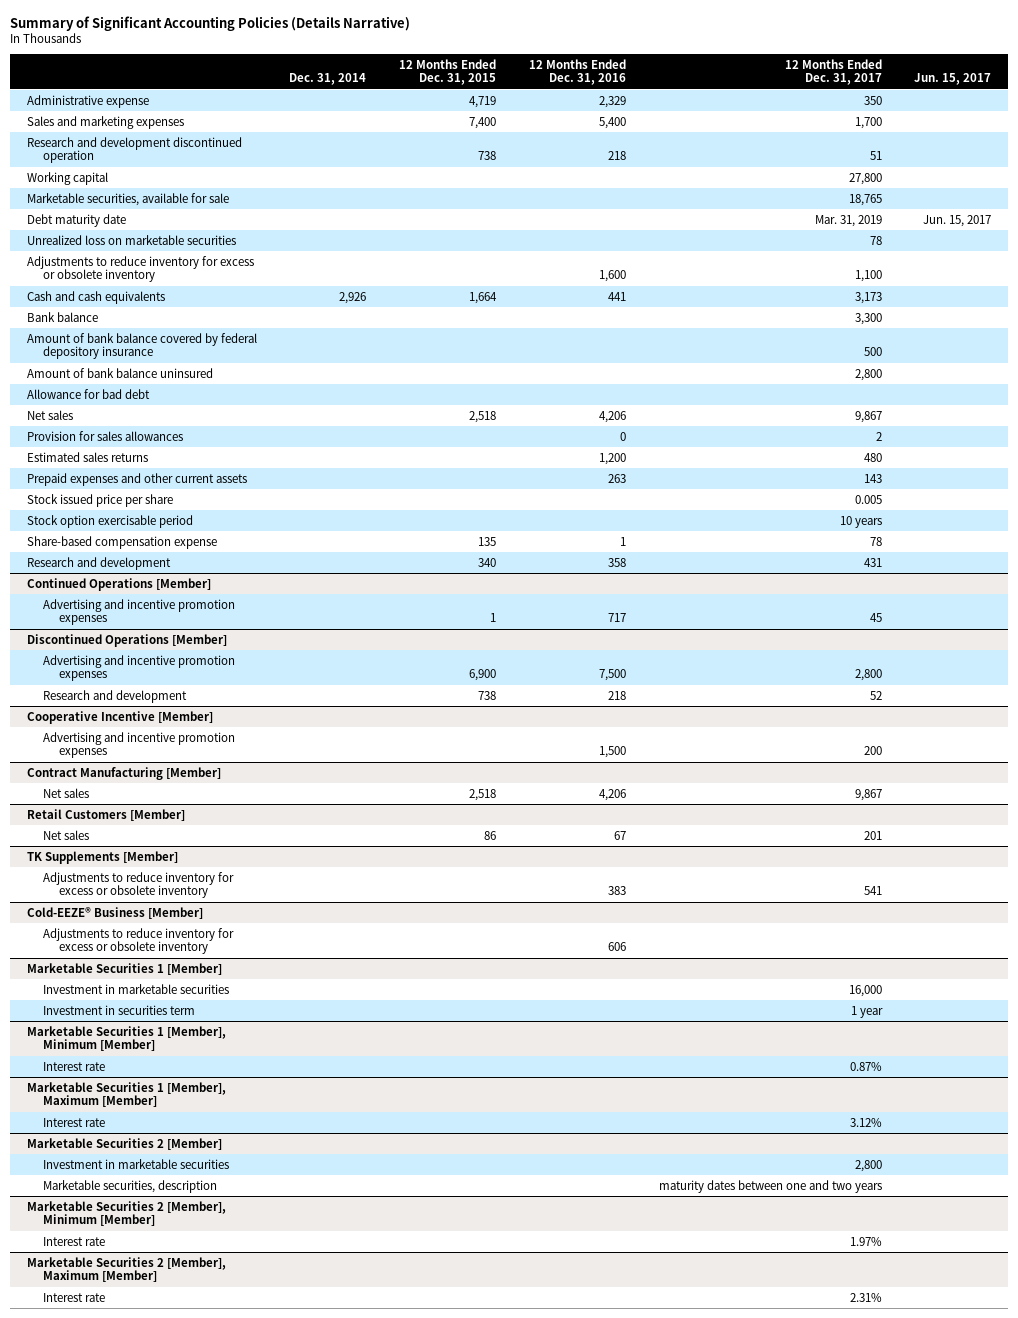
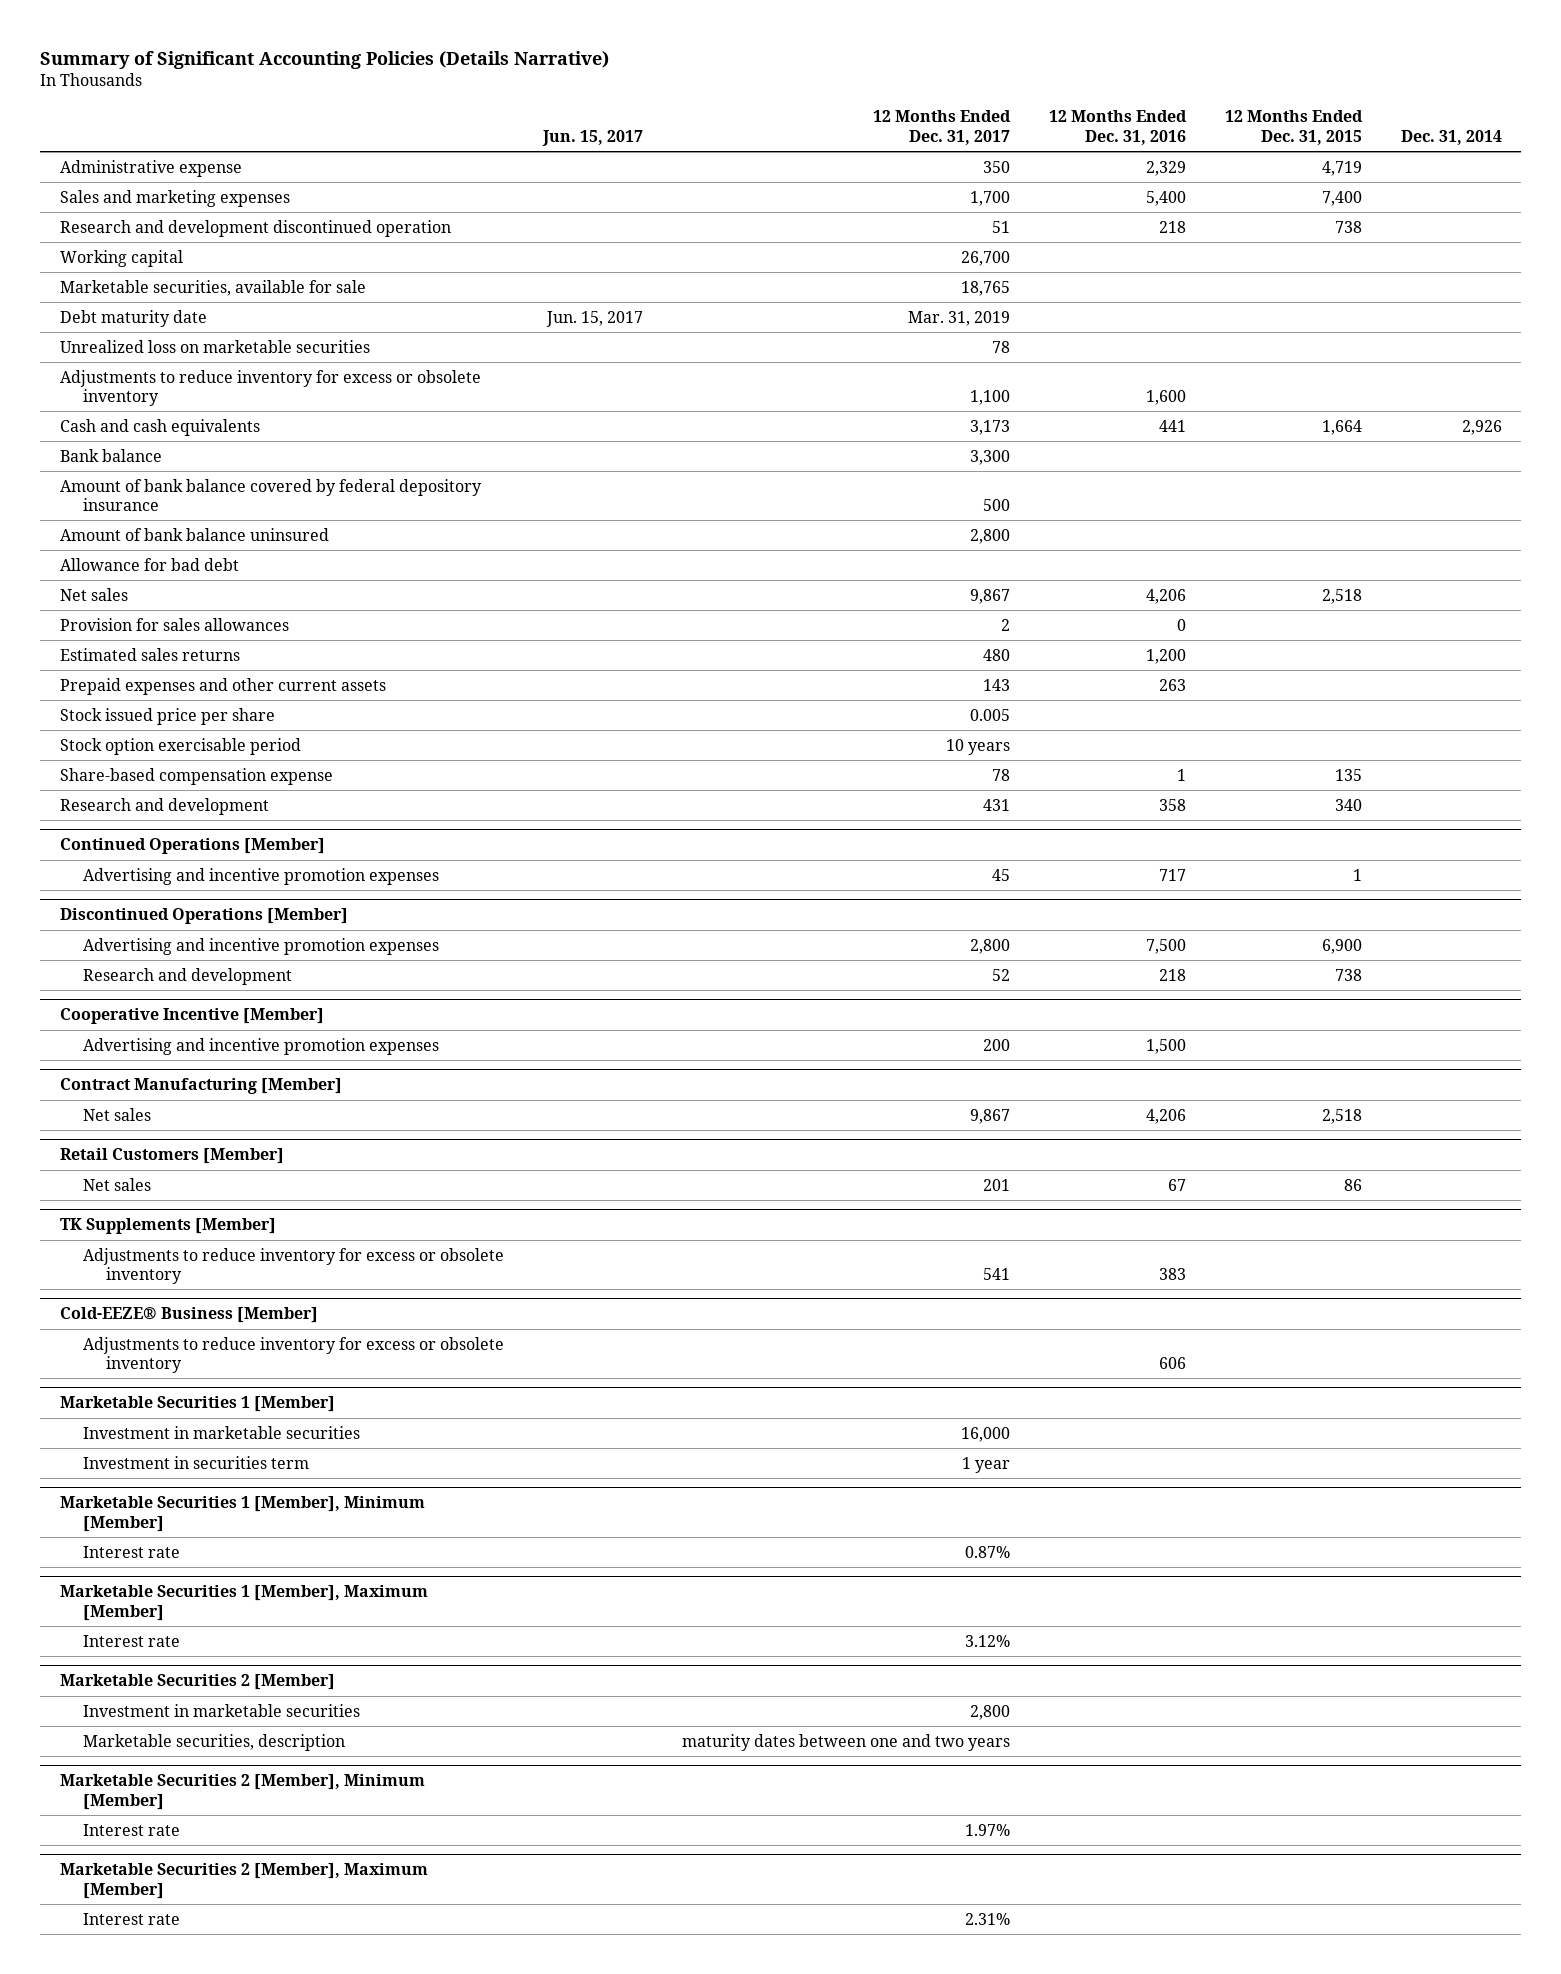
- | Dec. 31, 2014 | 12 Months Ended Dec. 31, 2015 | 12 Months Ended Dec. 31, 2016 | 12 Months Ended Dec. 31, 2017 | Jun. 15, 2017
+ | Jun. 15, 2017 | 12 Months Ended Dec. 31, 2017 | 12 Months Ended Dec. 31, 2016 | 12 Months Ended Dec. 31, 2015 | Dec. 31, 2014
- Working capital | | | | 27,800 |
+ Working capital | | 26,700 | | |

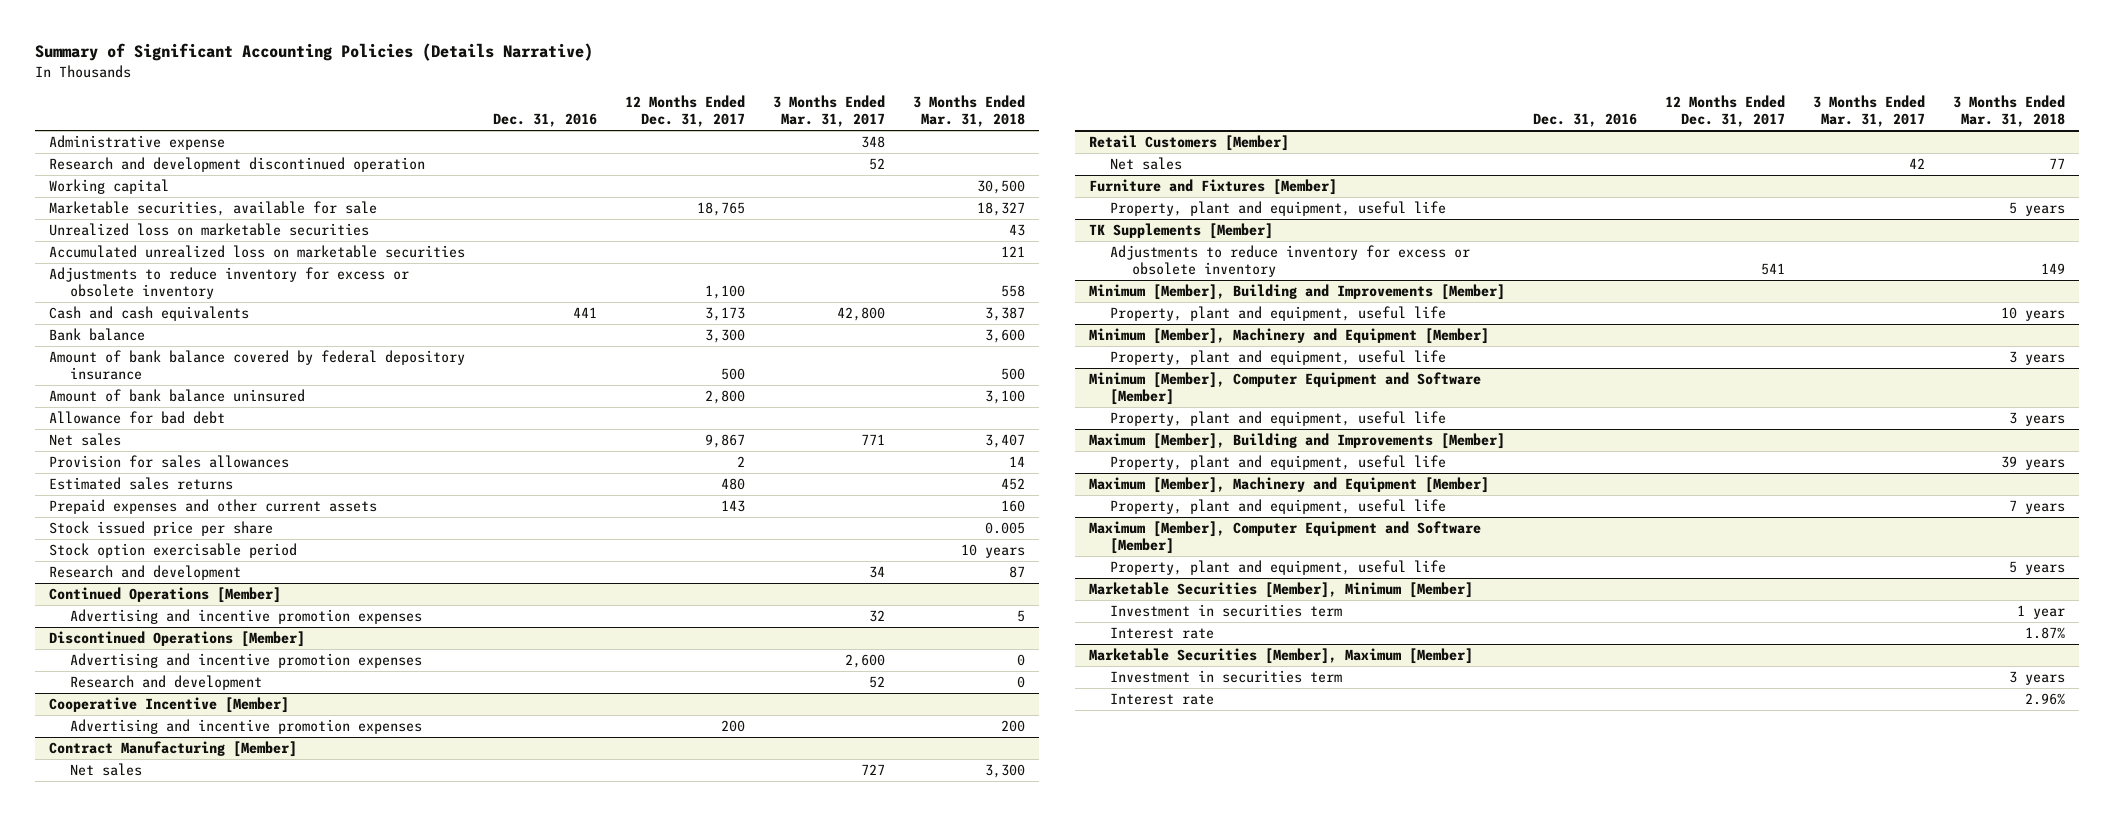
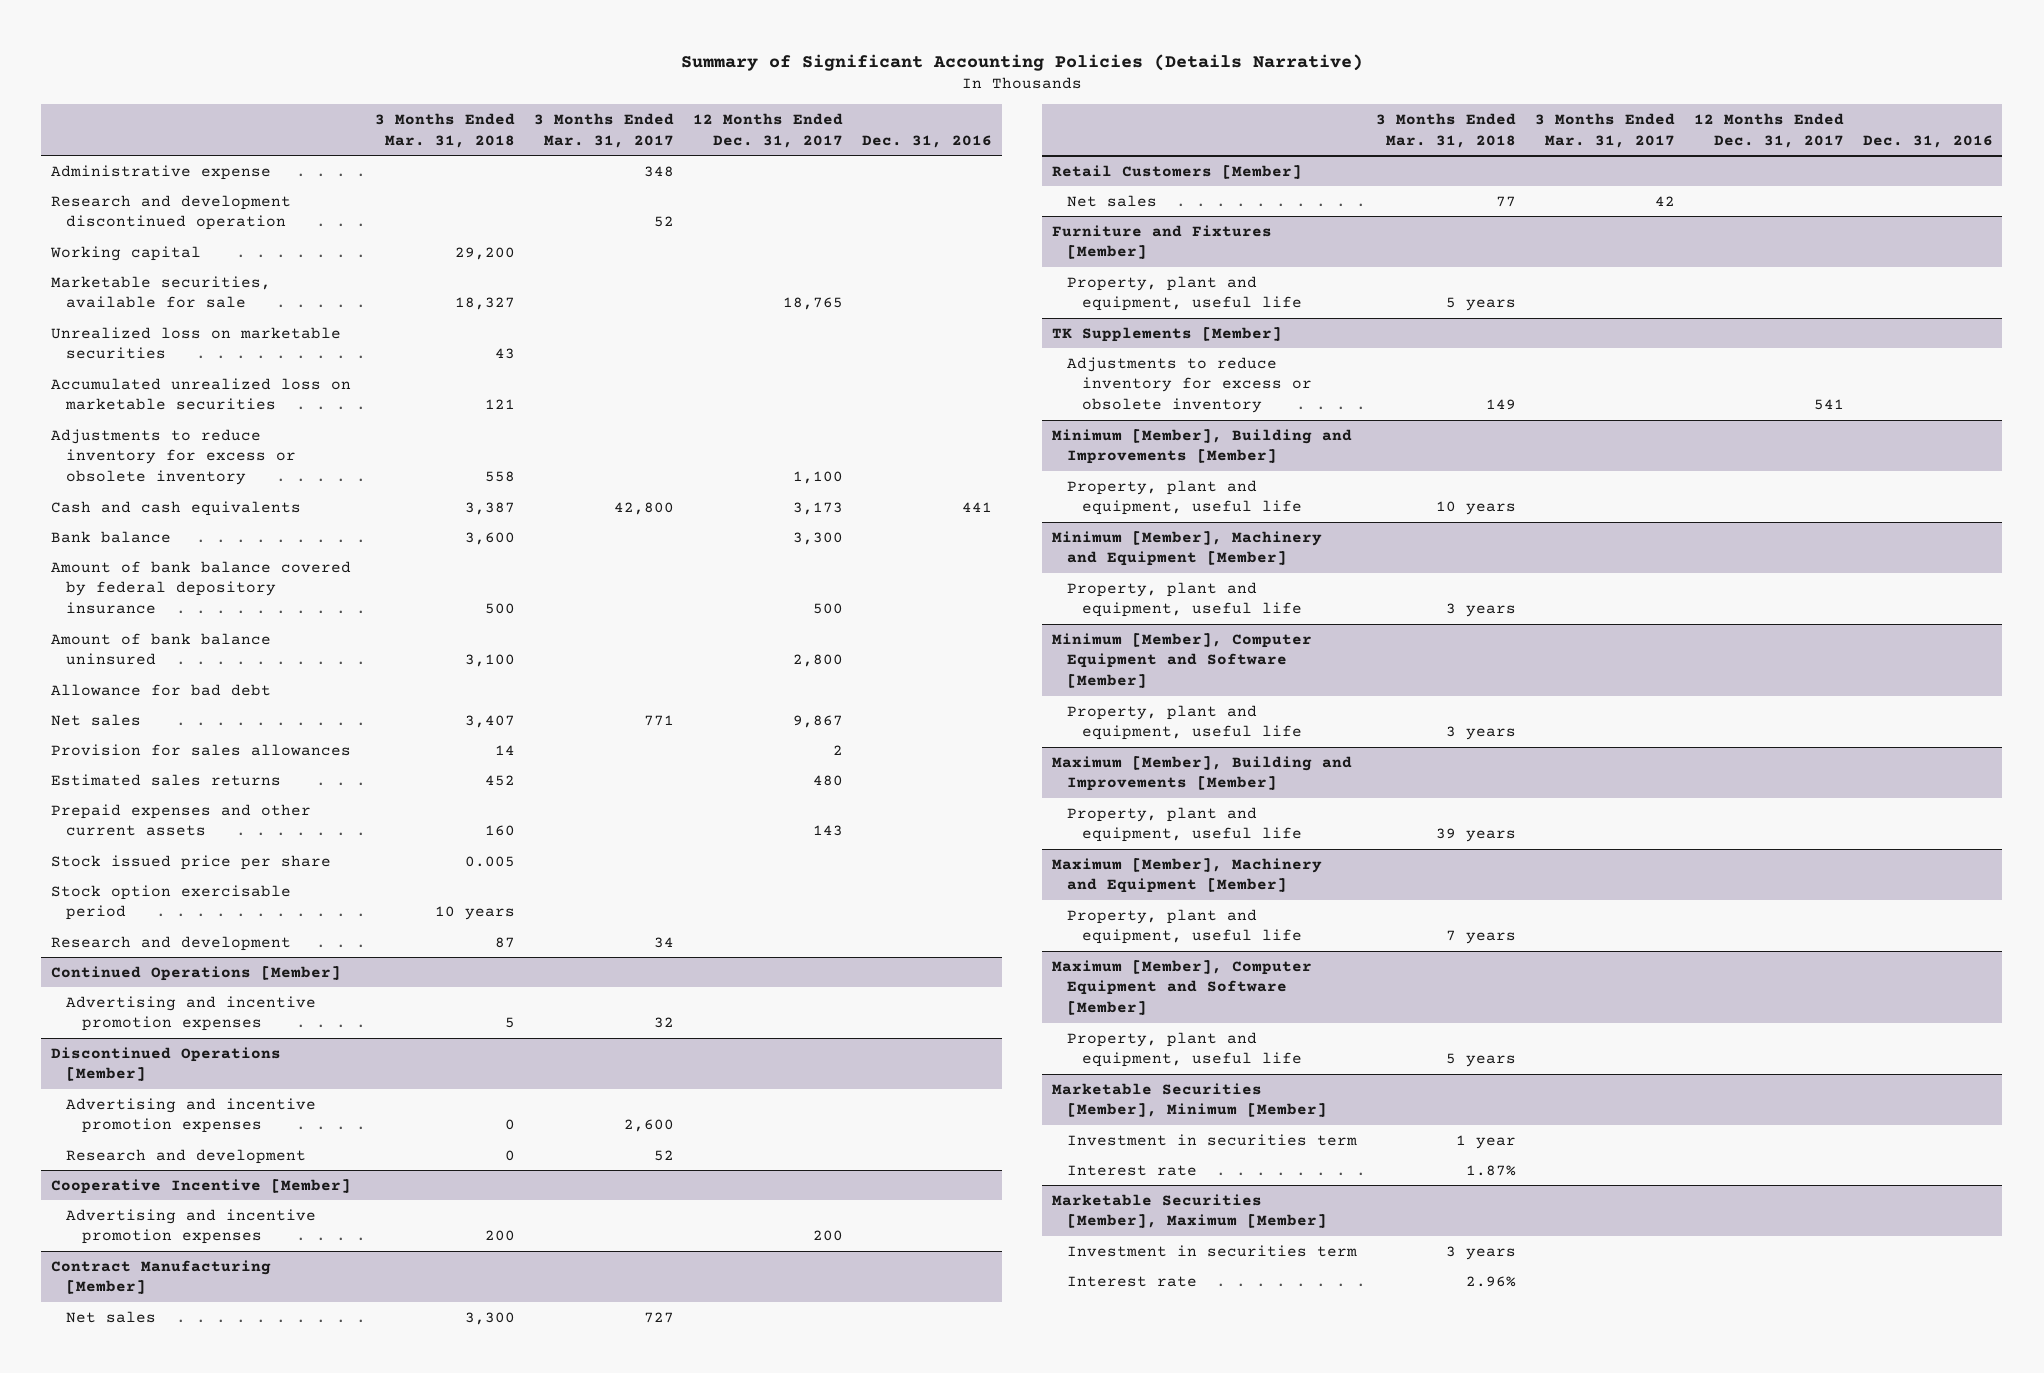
- | Dec. 31, 2016 | 12 Months Ended Dec. 31, 2017 | 3 Months Ended Mar. 31, 2017 | 3 Months Ended Mar. 31, 2018
+ | 3 Months Ended Mar. 31, 2018 | 3 Months Ended Mar. 31, 2017 | 12 Months Ended Dec. 31, 2017 | Dec. 31, 2016
- Working capital | | | | 30,500
+ Working capital | 29,200 | | |

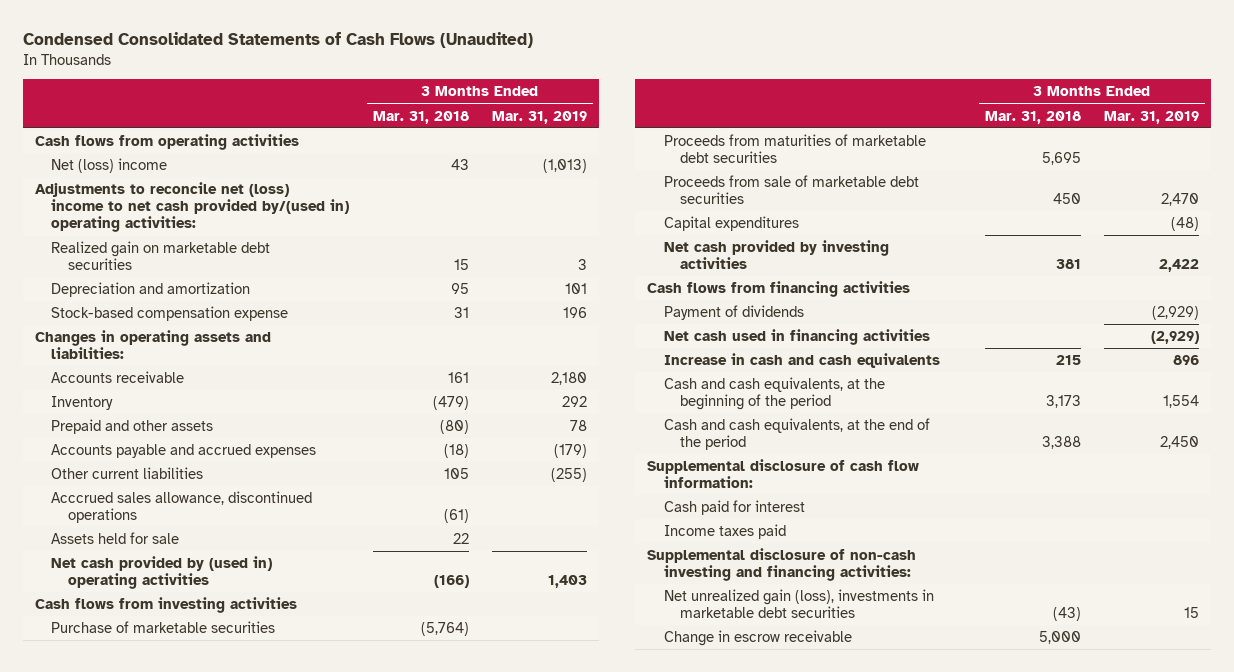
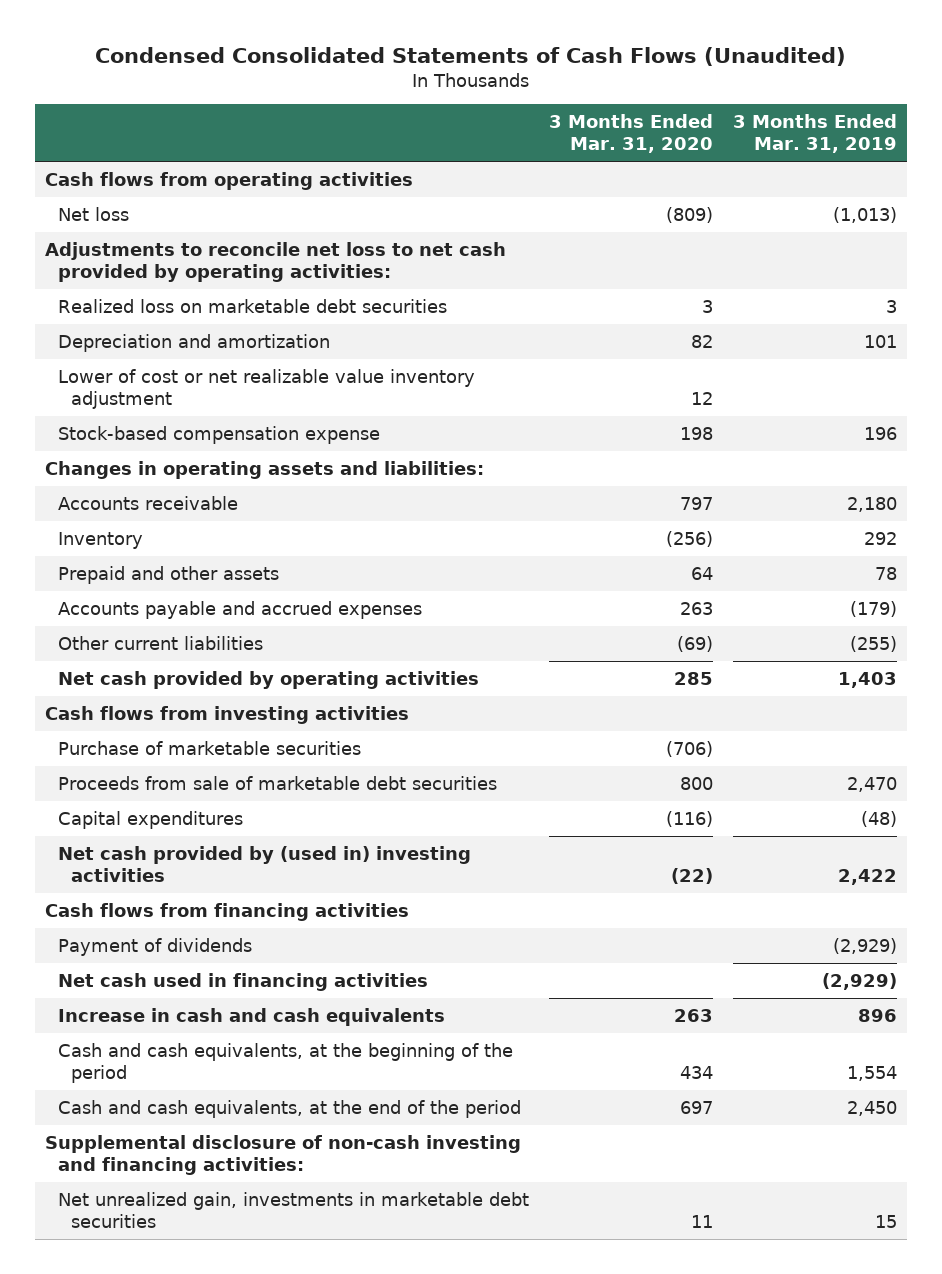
- | 3 Months Ended Mar. 31, 2018 | 3 Months Ended Mar. 31, 2019
+ | 3 Months Ended Mar. 31, 2020 | 3 Months Ended Mar. 31, 2019
- Net (loss) income | 43 | (1,013)
- Adjustments to reconcile net (loss) income to net cash provided by/(used in) operating activities:
- Realized gain on marketable debt securities | 15 | 3
+ Net loss | (809) | (1,013)
+ Adjustments to reconcile net loss to net cash provided by operating activities:
+ Realized loss on marketable debt securities | 3 | 3
+ Lower of cost or net realizable value inventory adjustment | 12 |
- Acccrued sales allowance, discontinued operations | (61) |
- Assets held for sale | 22 |
- Net cash provided by (used in) operating activities | (166) | 1,403
+ Net cash provided by operating activities | 285 | 1,403
- Proceeds from maturities of marketable debt securities | 5,695 |
- Net cash provided by investing activities | 381 | 2,422
+ Net cash provided by (used in) investing activities | (22) | 2,422
- Supplemental disclosure of cash flow information:
- Cash paid for interest
- Income taxes paid
- Net unrealized gain (loss), investments in marketable debt securities | (43) | 15
- Change in escrow receivable | 5,000 |
+ Net unrealized gain, investments in marketable debt securities | 11 | 15

